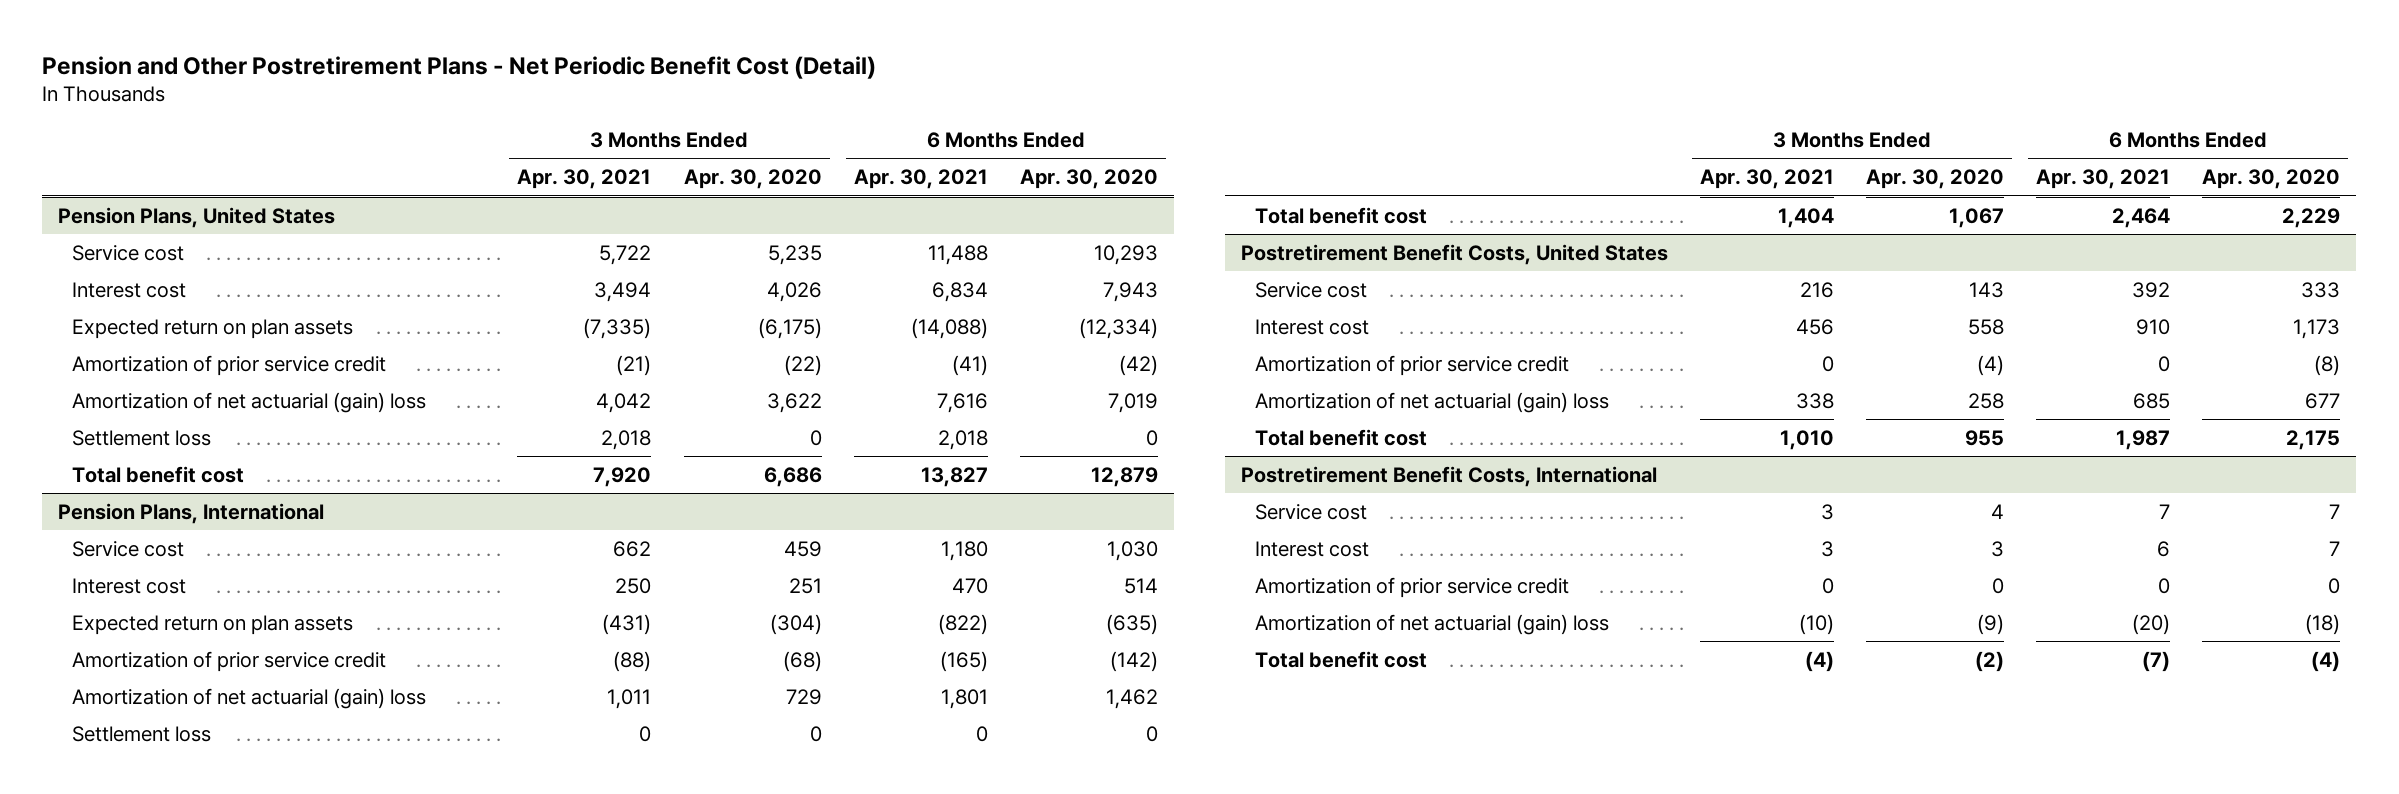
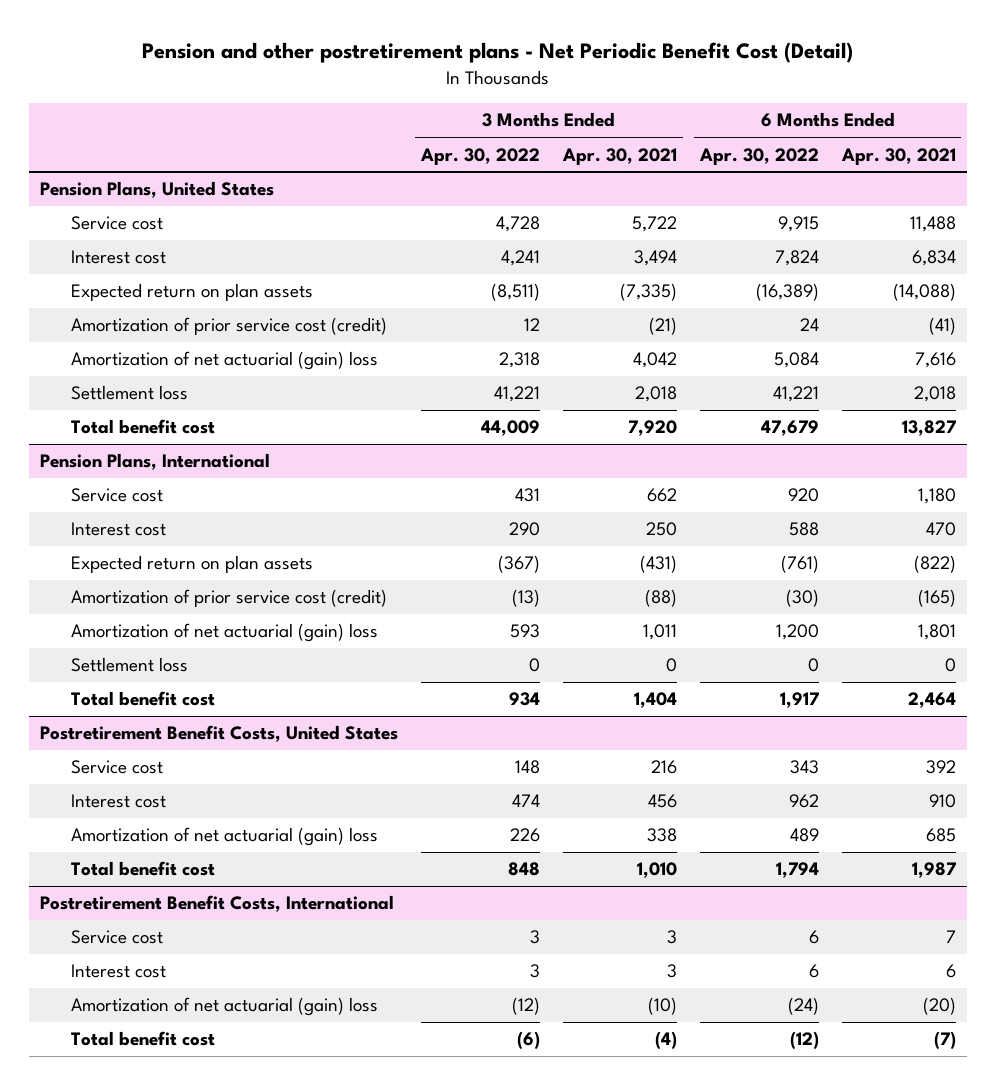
- Pension and Other Postretirement Plans - Net Periodic Benefit Cost (Detail)
+ Pension and other postretirement plans - Net Periodic Benefit Cost (Detail)
- | 3 Months Ended Apr. 30, 2021 | 3 Months Ended Apr. 30, 2020 | 6 Months Ended Apr. 30, 2021 | 6 Months Ended Apr. 30, 2020
+ | 3 Months Ended Apr. 30, 2022 | 3 Months Ended Apr. 30, 2021 | 6 Months Ended Apr. 30, 2022 | 6 Months Ended Apr. 30, 2021
@ Pension Plans, United States
- Amortization of prior service credit | (21) | (22) | (41) | (42)
+ Amortization of prior service cost (credit) | 12 | (21) | 24 | (41)
@ Pension Plans, International
- Amortization of prior service credit | (88) | (68) | (165) | (142)
+ Amortization of prior service cost (credit) | (13) | (88) | (30) | (165)
@ Postretirement Benefit Costs, United States
- Amortization of prior service credit | 0 | (4) | 0 | (8)
@ Postretirement Benefit Costs, International
- Amortization of prior service credit | 0 | 0 | 0 | 0

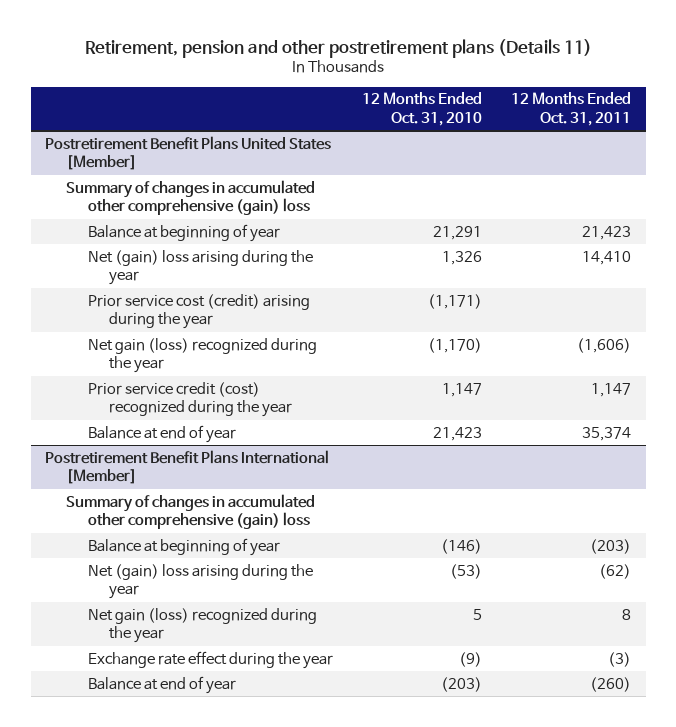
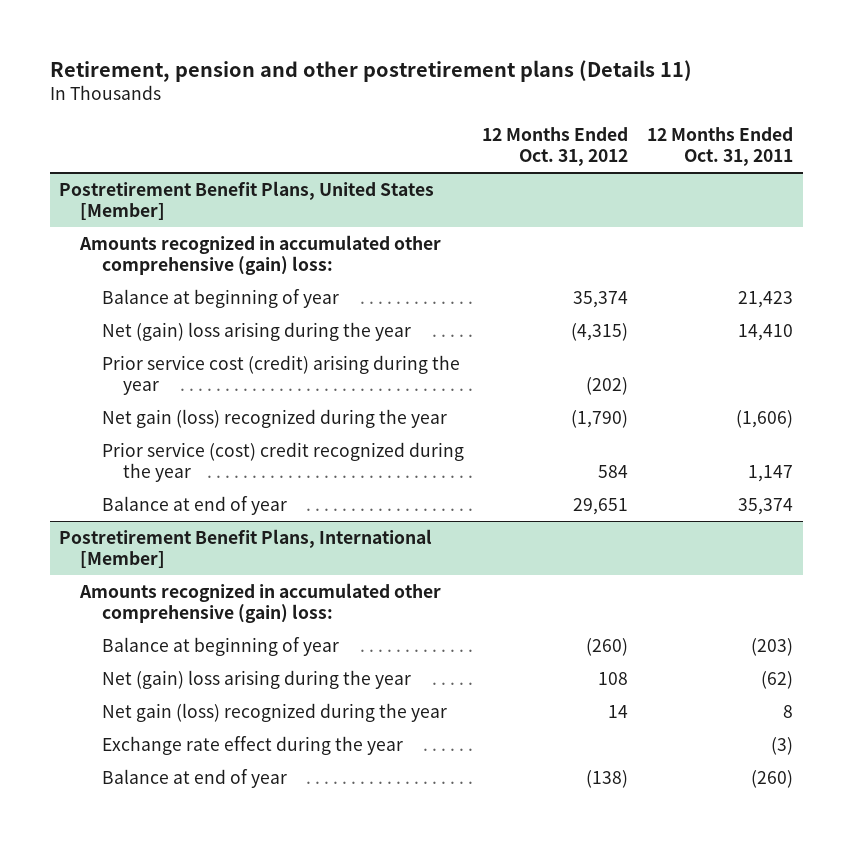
- | 12 Months Ended Oct. 31, 2010 | 12 Months Ended Oct. 31, 2011
+ | 12 Months Ended Oct. 31, 2012 | 12 Months Ended Oct. 31, 2011
- Postretirement Benefit Plans United States [Member]
- Summary of changes in accumulated other comprehensive (gain) loss
+ Postretirement Benefit Plans, United States [Member]
+ Amounts recognized in accumulated other comprehensive (gain) loss:
- Prior service credit (cost) recognized during the year | 1,147 | 1,147
+ Prior service (cost) credit recognized during the year | 584 | 1,147
- Postretirement Benefit Plans International [Member]
- Summary of changes in accumulated other comprehensive (gain) loss
+ Postretirement Benefit Plans, International [Member]
+ Amounts recognized in accumulated other comprehensive (gain) loss:

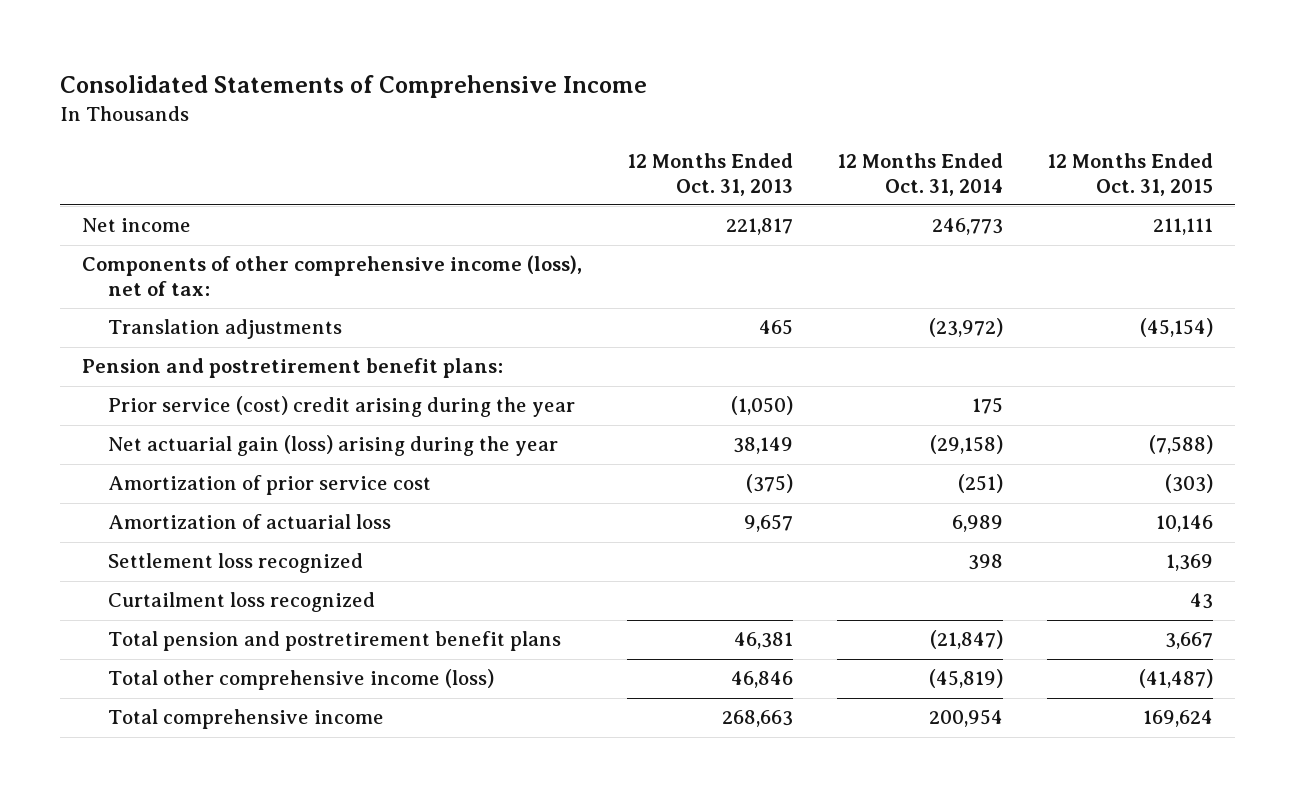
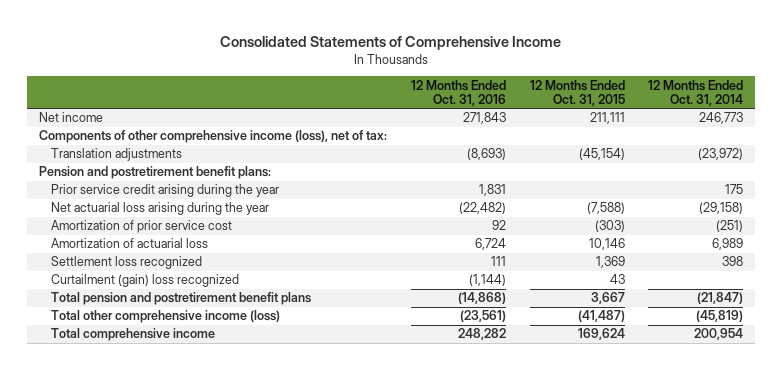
- | 12 Months Ended Oct. 31, 2013 | 12 Months Ended Oct. 31, 2014 | 12 Months Ended Oct. 31, 2015
+ | 12 Months Ended Oct. 31, 2016 | 12 Months Ended Oct. 31, 2015 | 12 Months Ended Oct. 31, 2014
- Prior service (cost) credit arising during the year | (1,050) | 175 |
- Net actuarial gain (loss) arising during the year | 38,149 | (29,158) | (7,588)
+ Prior service credit arising during the year | 1,831 | | 175
+ Net actuarial loss arising during the year | (22,482) | (7,588) | (29,158)
- Curtailment loss recognized | | | 43
+ Curtailment (gain) loss recognized | (1,144) | 43 |

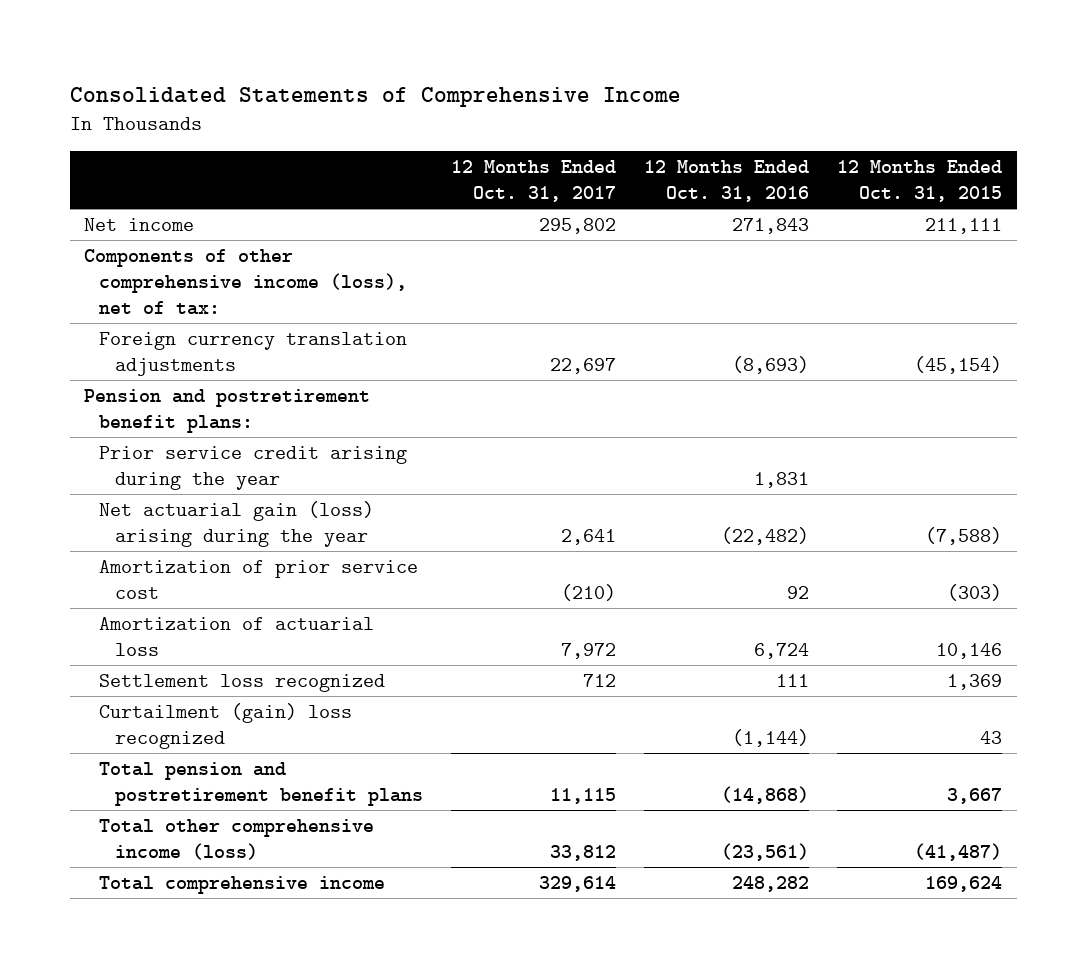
- | 12 Months Ended Oct. 31, 2016 | 12 Months Ended Oct. 31, 2015 | 12 Months Ended Oct. 31, 2014
+ | 12 Months Ended Oct. 31, 2017 | 12 Months Ended Oct. 31, 2016 | 12 Months Ended Oct. 31, 2015
- Translation adjustments | (8,693) | (45,154) | (23,972)
+ Foreign currency translation adjustments | 22,697 | (8,693) | (45,154)
- Net actuarial loss arising during the year | (22,482) | (7,588) | (29,158)
+ Net actuarial gain (loss) arising during the year | 2,641 | (22,482) | (7,588)

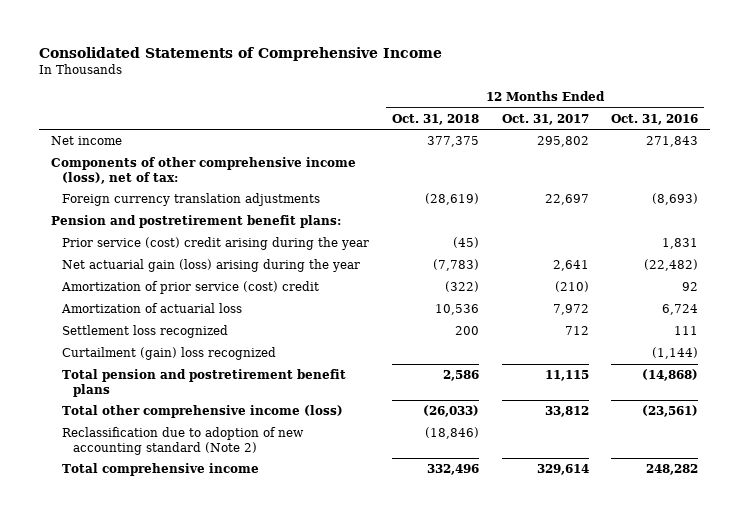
- | 12 Months Ended Oct. 31, 2017 | 12 Months Ended Oct. 31, 2016 | 12 Months Ended Oct. 31, 2015
+ | 12 Months Ended Oct. 31, 2018 | 12 Months Ended Oct. 31, 2017 | 12 Months Ended Oct. 31, 2016
- Prior service credit arising during the year | | 1,831 |
+ Prior service (cost) credit arising during the year | (45) | | 1,831
- Amortization of prior service cost | (210) | 92 | (303)
+ Amortization of prior service (cost) credit | (322) | (210) | 92
+ Reclassification due to adoption of new accounting standard (Note 2) | (18,846) | |

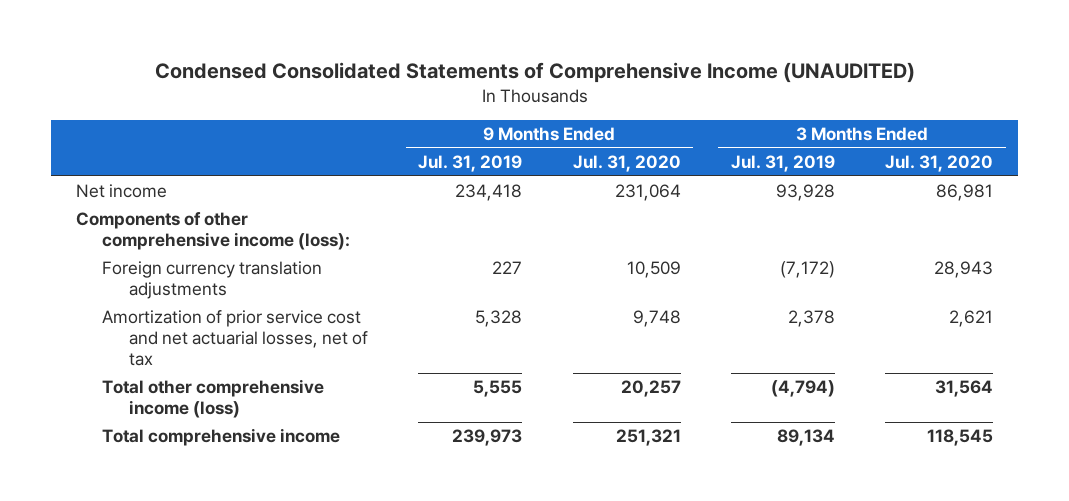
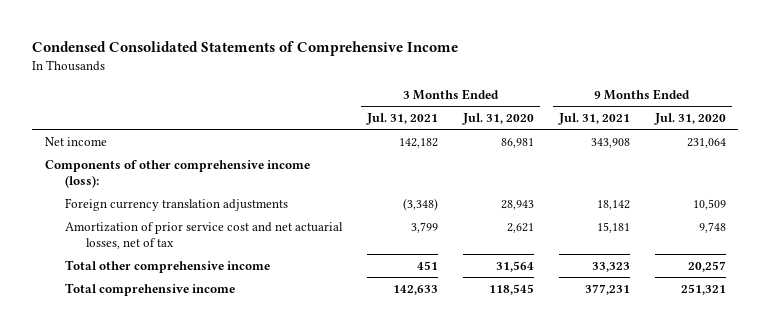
- Condensed Consolidated Statements of Comprehensive Income (UNAUDITED)
+ Condensed Consolidated Statements of Comprehensive Income
- | 9 Months Ended Jul. 31, 2019 | 9 Months Ended Jul. 31, 2020 | 3 Months Ended Jul. 31, 2019 | 3 Months Ended Jul. 31, 2020
+ | 3 Months Ended Jul. 31, 2021 | 3 Months Ended Jul. 31, 2020 | 9 Months Ended Jul. 31, 2021 | 9 Months Ended Jul. 31, 2020
- Total other comprehensive income (loss) | 5,555 | 20,257 | (4,794) | 31,564
+ Total other comprehensive income | 451 | 31,564 | 33,323 | 20,257

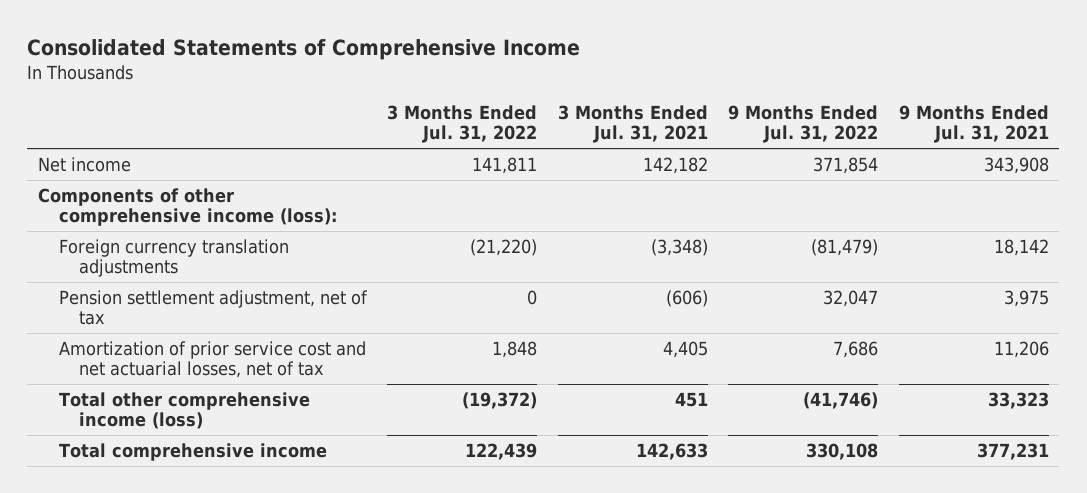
- Condensed Consolidated Statements of Comprehensive Income
+ Consolidated Statements of Comprehensive Income
- | 3 Months Ended Jul. 31, 2021 | 3 Months Ended Jul. 31, 2020 | 9 Months Ended Jul. 31, 2021 | 9 Months Ended Jul. 31, 2020
+ | 3 Months Ended Jul. 31, 2022 | 3 Months Ended Jul. 31, 2021 | 9 Months Ended Jul. 31, 2022 | 9 Months Ended Jul. 31, 2021
- Amortization of prior service cost and net actuarial losses, net of tax | 3,799 | 2,621 | 15,181 | 9,748
- Total other comprehensive income | 451 | 31,564 | 33,323 | 20,257
+ Pension settlement adjustment, net of tax | 0 | (606) | 32,047 | 3,975
+ Amortization of prior service cost and net actuarial losses, net of tax | 1,848 | 4,405 | 7,686 | 11,206
+ Total other comprehensive income (loss) | (19,372) | 451 | (41,746) | 33,323

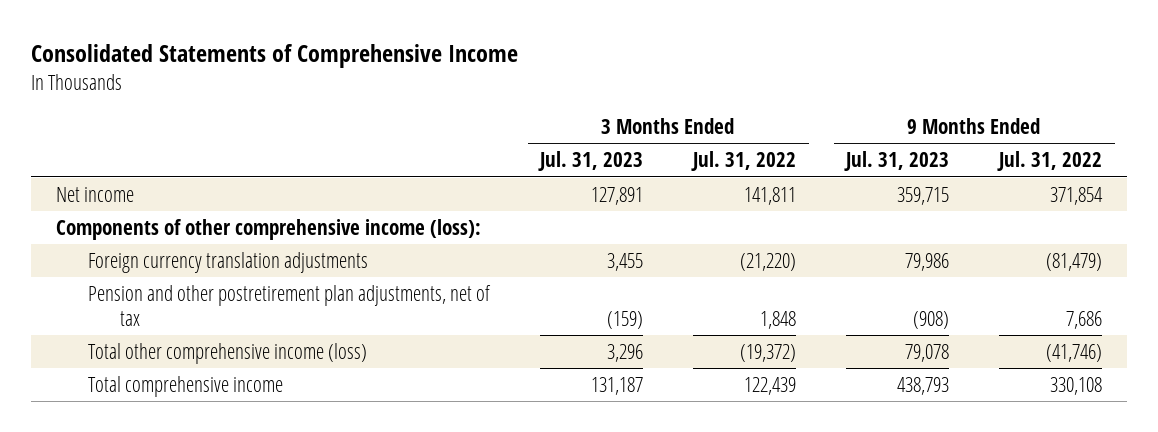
- | 3 Months Ended Jul. 31, 2022 | 3 Months Ended Jul. 31, 2021 | 9 Months Ended Jul. 31, 2022 | 9 Months Ended Jul. 31, 2021
+ | 3 Months Ended Jul. 31, 2023 | 3 Months Ended Jul. 31, 2022 | 9 Months Ended Jul. 31, 2023 | 9 Months Ended Jul. 31, 2022
- Pension settlement adjustment, net of tax | 0 | (606) | 32,047 | 3,975
- Amortization of prior service cost and net actuarial losses, net of tax | 1,848 | 4,405 | 7,686 | 11,206
+ Pension and other postretirement plan adjustments, net of tax | (159) | 1,848 | (908) | 7,686

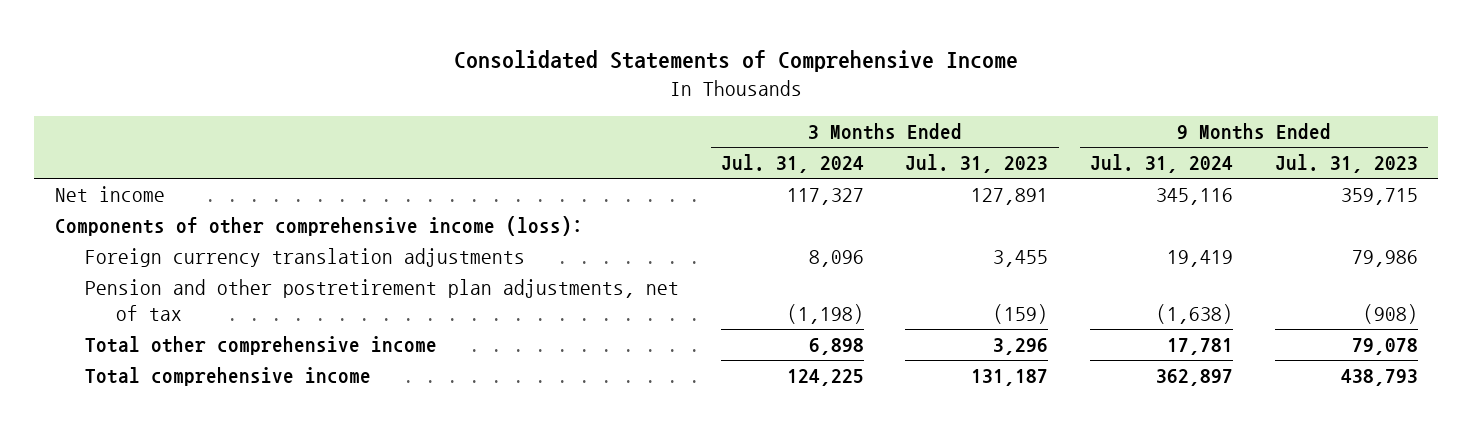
- | 3 Months Ended Jul. 31, 2023 | 3 Months Ended Jul. 31, 2022 | 9 Months Ended Jul. 31, 2023 | 9 Months Ended Jul. 31, 2022
+ | 3 Months Ended Jul. 31, 2024 | 3 Months Ended Jul. 31, 2023 | 9 Months Ended Jul. 31, 2024 | 9 Months Ended Jul. 31, 2023
- Total other comprehensive income (loss) | 3,296 | (19,372) | 79,078 | (41,746)
+ Total other comprehensive income | 6,898 | 3,296 | 17,781 | 79,078

